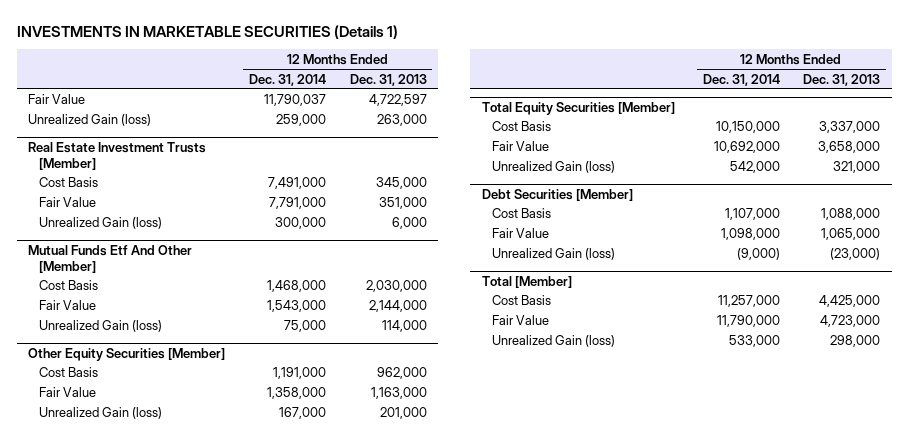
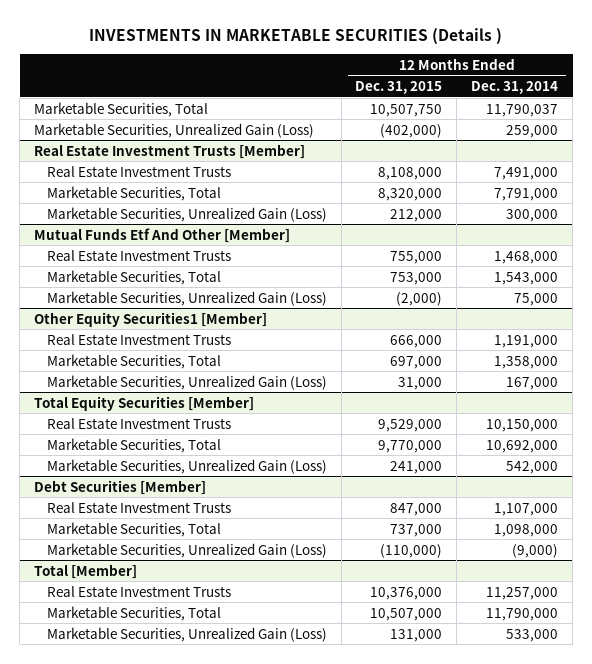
- INVESTMENTS IN MARKETABLE SECURITIES (Details 1)
+ INVESTMENTS IN MARKETABLE SECURITIES (Details )
- | 12 Months Ended Dec. 31, 2014 | 12 Months Ended Dec. 31, 2013
+ | 12 Months Ended Dec. 31, 2015 | 12 Months Ended Dec. 31, 2014
- Fair Value | 11,790,037 | 4,722,597
- Unrealized Gain (loss) | 259,000 | 263,000
+ Marketable Securities, Total | 10,507,750 | 11,790,037
+ Marketable Securities, Unrealized Gain (Loss) | (402,000) | 259,000
@ Real Estate Investment Trusts [Member]
- Cost Basis | 7,491,000 | 345,000
- Fair Value | 7,791,000 | 351,000
- Unrealized Gain (loss) | 300,000 | 6,000
+ Real Estate Investment Trusts | 8,108,000 | 7,491,000
+ Marketable Securities, Total | 8,320,000 | 7,791,000
+ Marketable Securities, Unrealized Gain (Loss) | 212,000 | 300,000
@ Mutual Funds Etf And Other [Member]
- Cost Basis | 1,468,000 | 2,030,000
- Fair Value | 1,543,000 | 2,144,000
- Unrealized Gain (loss) | 75,000 | 114,000
- Other Equity Securities [Member]
- Cost Basis | 1,191,000 | 962,000
- Fair Value | 1,358,000 | 1,163,000
- Unrealized Gain (loss) | 167,000 | 201,000
@ Mutual Funds Etf And Other [Member]
+ Real Estate Investment Trusts | 755,000 | 1,468,000
+ Marketable Securities, Total | 753,000 | 1,543,000
+ Marketable Securities, Unrealized Gain (Loss) | (2,000) | 75,000
+ Other Equity Securities1 [Member]
+ Real Estate Investment Trusts | 666,000 | 1,191,000
+ Marketable Securities, Total | 697,000 | 1,358,000
+ Marketable Securities, Unrealized Gain (Loss) | 31,000 | 167,000
@ Total Equity Securities [Member]
- Cost Basis | 10,150,000 | 3,337,000
- Fair Value | 10,692,000 | 3,658,000
- Unrealized Gain (loss) | 542,000 | 321,000
+ Real Estate Investment Trusts | 9,529,000 | 10,150,000
+ Marketable Securities, Total | 9,770,000 | 10,692,000
+ Marketable Securities, Unrealized Gain (Loss) | 241,000 | 542,000
@ Debt Securities [Member]
- Cost Basis | 1,107,000 | 1,088,000
- Fair Value | 1,098,000 | 1,065,000
- Unrealized Gain (loss) | (9,000) | (23,000)
+ Real Estate Investment Trusts | 847,000 | 1,107,000
+ Marketable Securities, Total | 737,000 | 1,098,000
+ Marketable Securities, Unrealized Gain (Loss) | (110,000) | (9,000)
@ Total [Member]
- Cost Basis | 11,257,000 | 4,425,000
- Fair Value | 11,790,000 | 4,723,000
- Unrealized Gain (loss) | 533,000 | 298,000
+ Real Estate Investment Trusts | 10,376,000 | 11,257,000
+ Marketable Securities, Total | 10,507,000 | 11,790,000
+ Marketable Securities, Unrealized Gain (Loss) | 131,000 | 533,000

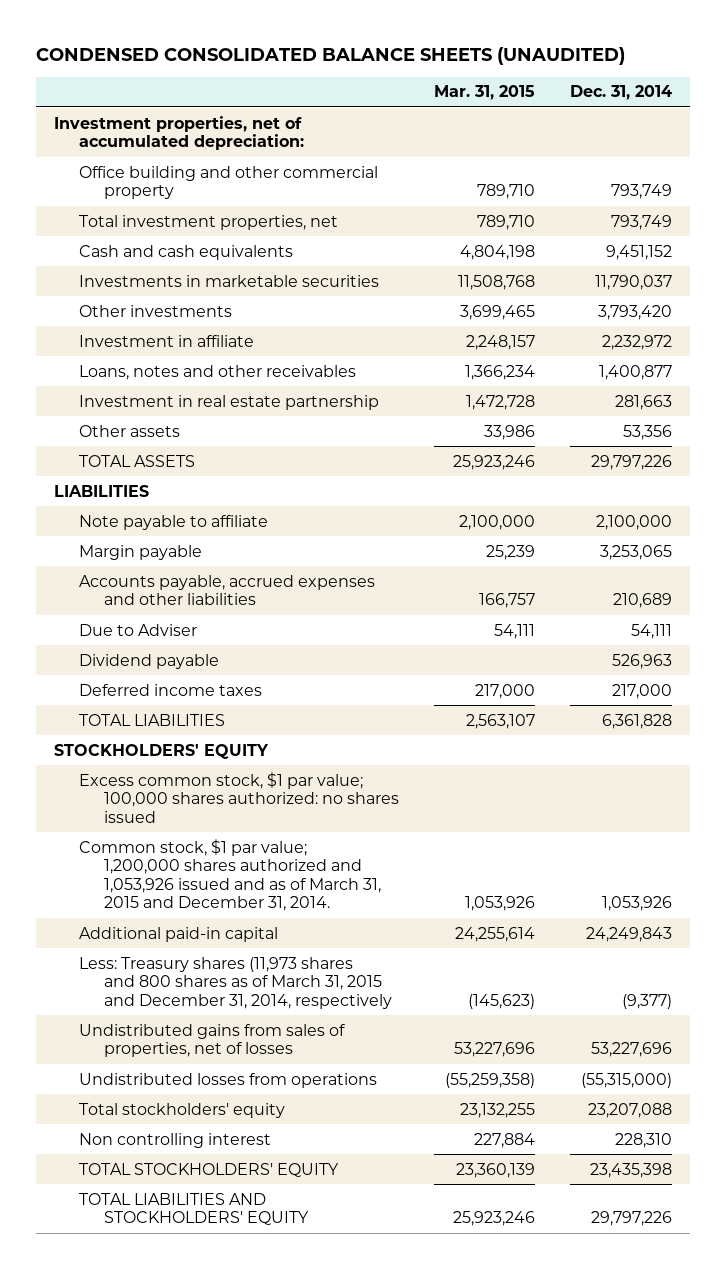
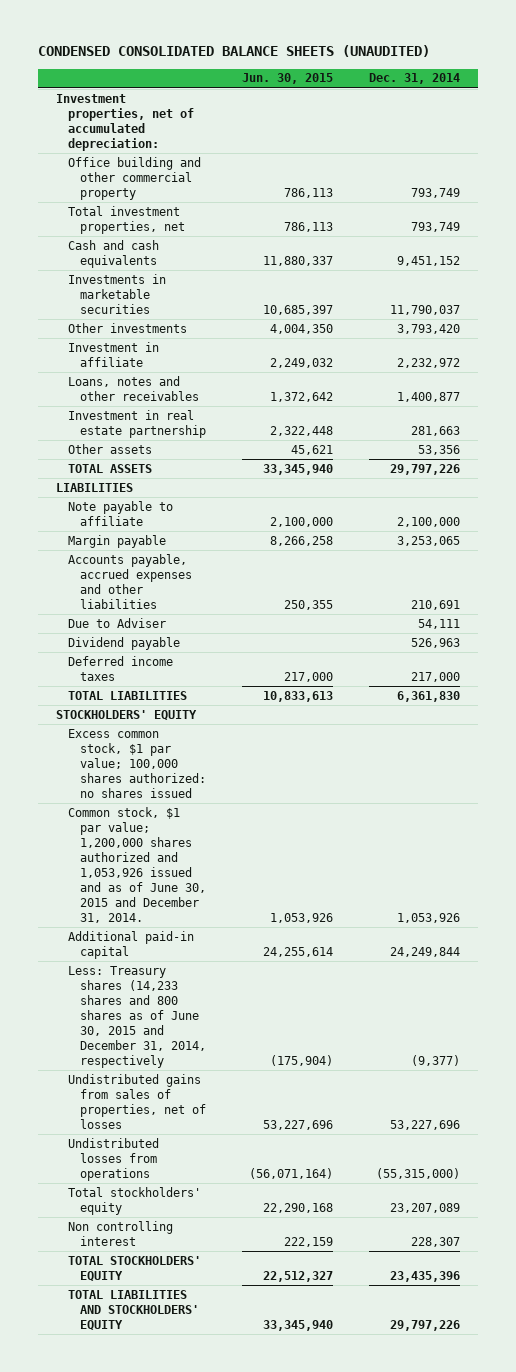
- | Mar. 31, 2015 | Dec. 31, 2014
+ | Jun. 30, 2015 | Dec. 31, 2014
- Accounts payable, accrued expenses and other liabilities | 166,757 | 210,689
+ Accounts payable, accrued expenses and other liabilities | 250,355 | 210,691
- TOTAL LIABILITIES | 2,563,107 | 6,361,828
+ TOTAL LIABILITIES | 10,833,613 | 6,361,830
- Common stock, $1 par value; 1,200,000 shares authorized and 1,053,926 issued and as of March 31, 2015 and December 31, 2014. | 1,053,926 | 1,053,926
- Additional paid-in capital | 24,255,614 | 24,249,843
- Less: Treasury shares (11,973 shares and 800 shares as of March 31, 2015 and December 31, 2014, respectively | (145,623) | (9,377)
+ Common stock, $1 par value; 1,200,000 shares authorized and 1,053,926 issued and as of June 30, 2015 and December 31, 2014. | 1,053,926 | 1,053,926
+ Additional paid-in capital | 24,255,614 | 24,249,844
+ Less: Treasury shares (14,233 shares and 800 shares as of June 30, 2015 and December 31, 2014, respectively | (175,904) | (9,377)
- Total stockholders' equity | 23,132,255 | 23,207,088
- Non controlling interest | 227,884 | 228,310
- TOTAL STOCKHOLDERS' EQUITY | 23,360,139 | 23,435,398
+ Total stockholders' equity | 22,290,168 | 23,207,089
+ Non controlling interest | 222,159 | 228,307
+ TOTAL STOCKHOLDERS' EQUITY | 22,512,327 | 23,435,396

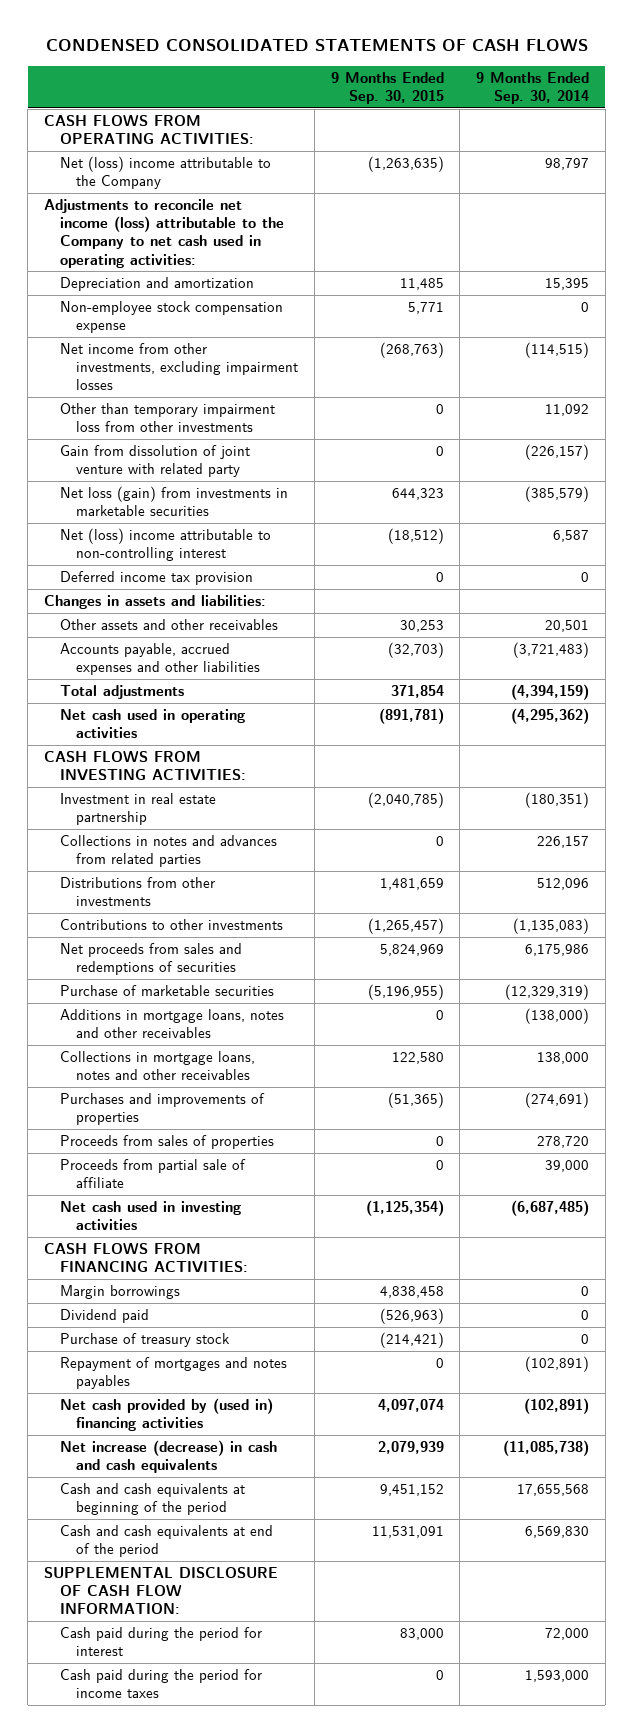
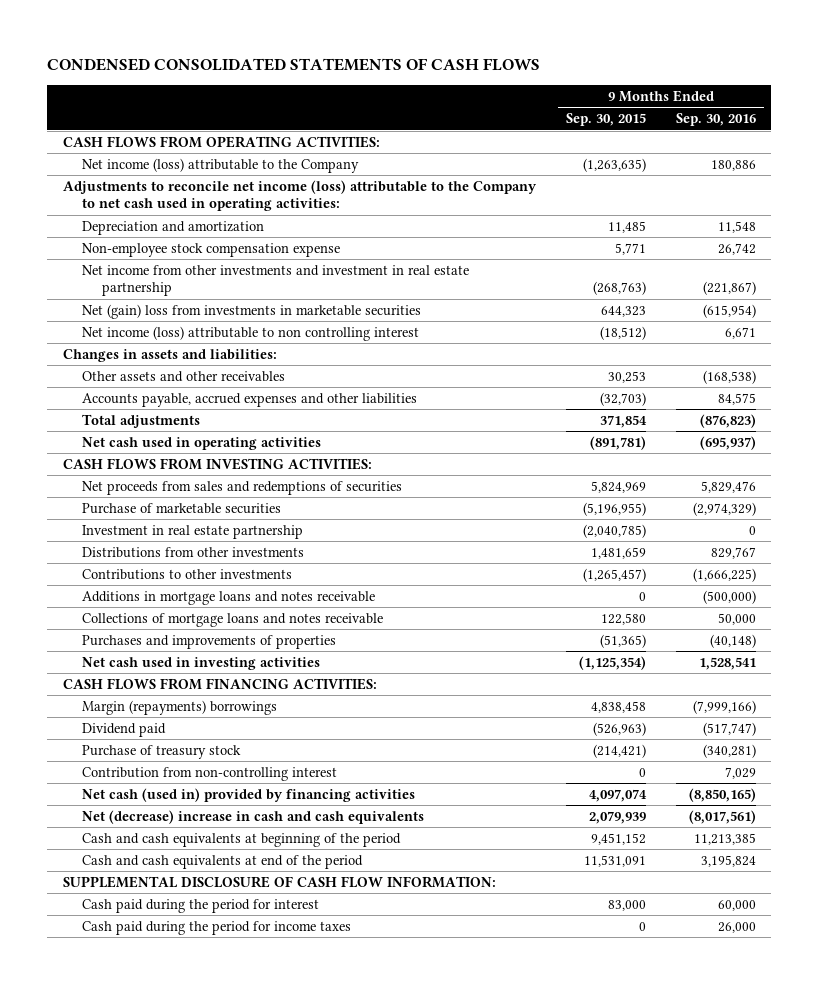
- | 9 Months Ended Sep. 30, 2015 | 9 Months Ended Sep. 30, 2014
+ | 9 Months Ended Sep. 30, 2015 | 9 Months Ended Sep. 30, 2016
- Net (loss) income attributable to the Company | (1,263,635) | 98,797
+ Net income (loss) attributable to the Company | (1,263,635) | 180,886
- Net income from other investments, excluding impairment losses | (268,763) | (114,515)
- Other than temporary impairment loss from other investments | 0 | 11,092
- Gain from dissolution of joint venture with related party | 0 | (226,157)
- Net loss (gain) from investments in marketable securities | 644,323 | (385,579)
- Net (loss) income attributable to non-controlling interest | (18,512) | 6,587
- Deferred income tax provision | 0 | 0
+ Net income from other investments and investment in real estate partnership | (268,763) | (221,867)
+ Net (gain) loss from investments in marketable securities | 644,323 | (615,954)
+ Net income (loss) attributable to non controlling interest | (18,512) | 6,671
moved up: Net proceeds from sales and redemptions of securities | 5,824,969 | 5,829,476
moved up: Purchase of marketable securities | (5,196,955) | (2,974,329)
- Collections in notes and advances from related parties | 0 | 226,157
- Additions in mortgage loans, notes and other receivables | 0 | (138,000)
- Collections in mortgage loans, notes and other receivables | 122,580 | 138,000
+ Additions in mortgage loans and notes receivable | 0 | (500,000)
+ Collections of mortgage loans and notes receivable | 122,580 | 50,000
- Proceeds from sales of properties | 0 | 278,720
- Proceeds from partial sale of affiliate | 0 | 39,000
- Margin borrowings | 4,838,458 | 0
+ Margin (repayments) borrowings | 4,838,458 | (7,999,166)
- Repayment of mortgages and notes payables | 0 | (102,891)
- Net cash provided by (used in) financing activities | 4,097,074 | (102,891)
- Net increase (decrease) in cash and cash equivalents | 2,079,939 | (11,085,738)
+ Contribution from non-controlling interest | 0 | 7,029
+ Net cash (used in) provided by financing activities | 4,097,074 | (8,850,165)
+ Net (decrease) increase in cash and cash equivalents | 2,079,939 | (8,017,561)

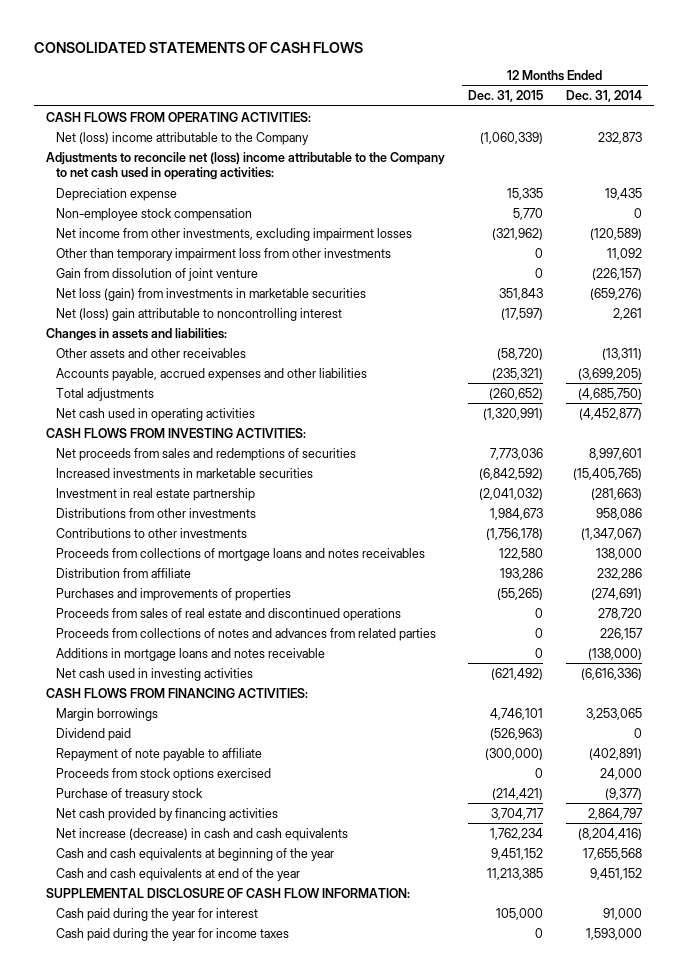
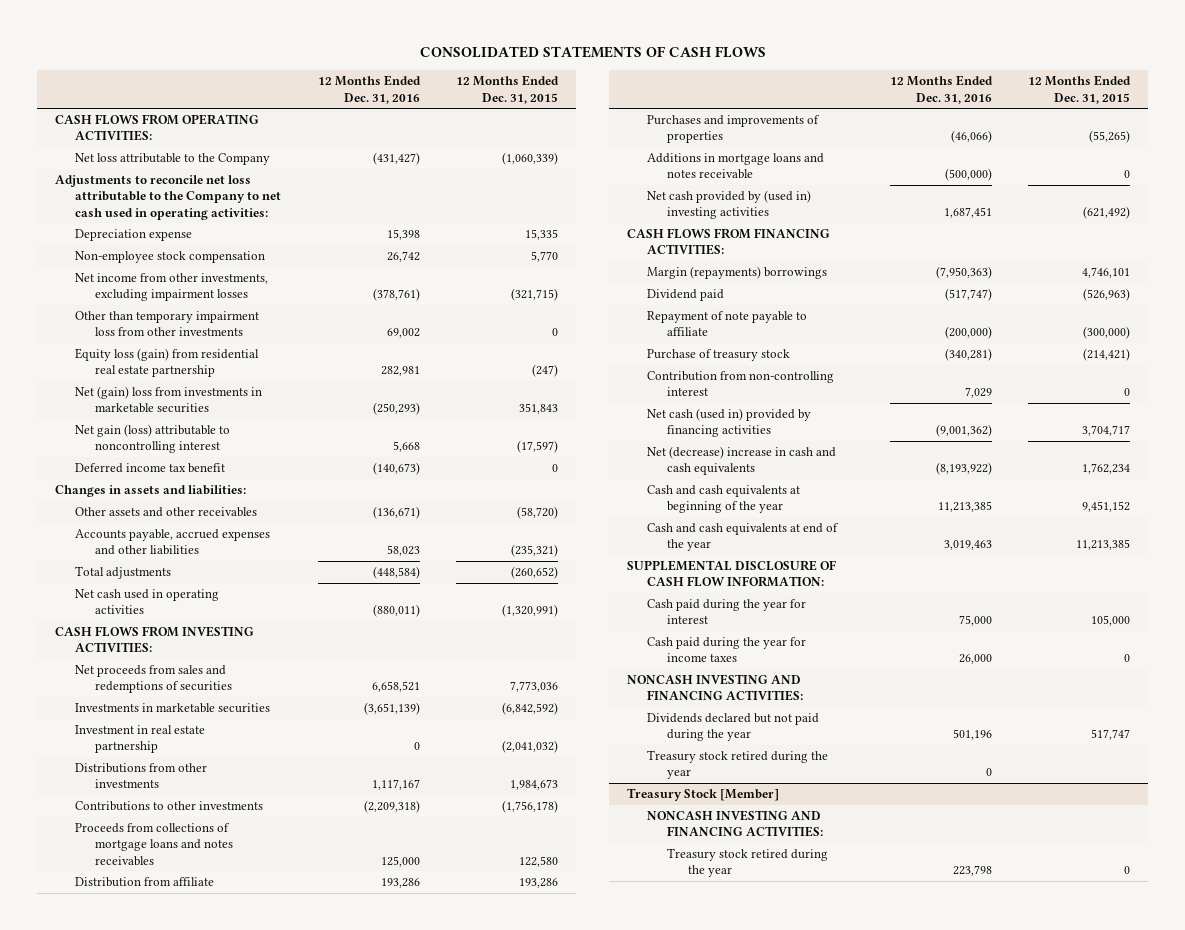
- | 12 Months Ended Dec. 31, 2015 | 12 Months Ended Dec. 31, 2014
+ | 12 Months Ended Dec. 31, 2016 | 12 Months Ended Dec. 31, 2015
- Net (loss) income attributable to the Company | (1,060,339) | 232,873
- Adjustments to reconcile net (loss) income attributable to the Company to net cash used in operating activities:
+ Net loss attributable to the Company | (431,427) | (1,060,339)
+ Adjustments to reconcile net loss attributable to the Company to net cash used in operating activities:
- Net income from other investments, excluding impairment losses | (321,962) | (120,589)
+ Net income from other investments, excluding impairment losses | (378,761) | (321,715)
- Gain from dissolution of joint venture | 0 | (226,157)
- Net loss (gain) from investments in marketable securities | 351,843 | (659,276)
- Net (loss) gain attributable to noncontrolling interest | (17,597) | 2,261
+ Equity loss (gain) from residential real estate partnership | 282,981 | (247)
+ Net (gain) loss from investments in marketable securities | (250,293) | 351,843
+ Net gain (loss) attributable to noncontrolling interest | 5,668 | (17,597)
+ Deferred income tax benefit | (140,673) | 0
- Increased investments in marketable securities | (6,842,592) | (15,405,765)
+ Investments in marketable securities | (3,651,139) | (6,842,592)
- Proceeds from sales of real estate and discontinued operations | 0 | 278,720
- Proceeds from collections of notes and advances from related parties | 0 | 226,157
- Net cash used in investing activities | (621,492) | (6,616,336)
+ Net cash provided by (used in) investing activities | 1,687,451 | (621,492)
- Margin borrowings | 4,746,101 | 3,253,065
+ Margin (repayments) borrowings | (7,950,363) | 4,746,101
- Proceeds from stock options exercised | 0 | 24,000
- Net cash provided by financing activities | 3,704,717 | 2,864,797
- Net increase (decrease) in cash and cash equivalents | 1,762,234 | (8,204,416)
+ Contribution from non-controlling interest | 7,029 | 0
+ Net cash (used in) provided by financing activities | (9,001,362) | 3,704,717
+ Net (decrease) increase in cash and cash equivalents | (8,193,922) | 1,762,234
+ NONCASH INVESTING AND FINANCING ACTIVITIES:
+ Dividends declared but not paid during the year | 501,196 | 517,747
+ Treasury stock retired during the year | 0 |
+ Treasury Stock [Member]
+ NONCASH INVESTING AND FINANCING ACTIVITIES:
+ Treasury stock retired during the year | 223,798 | 0

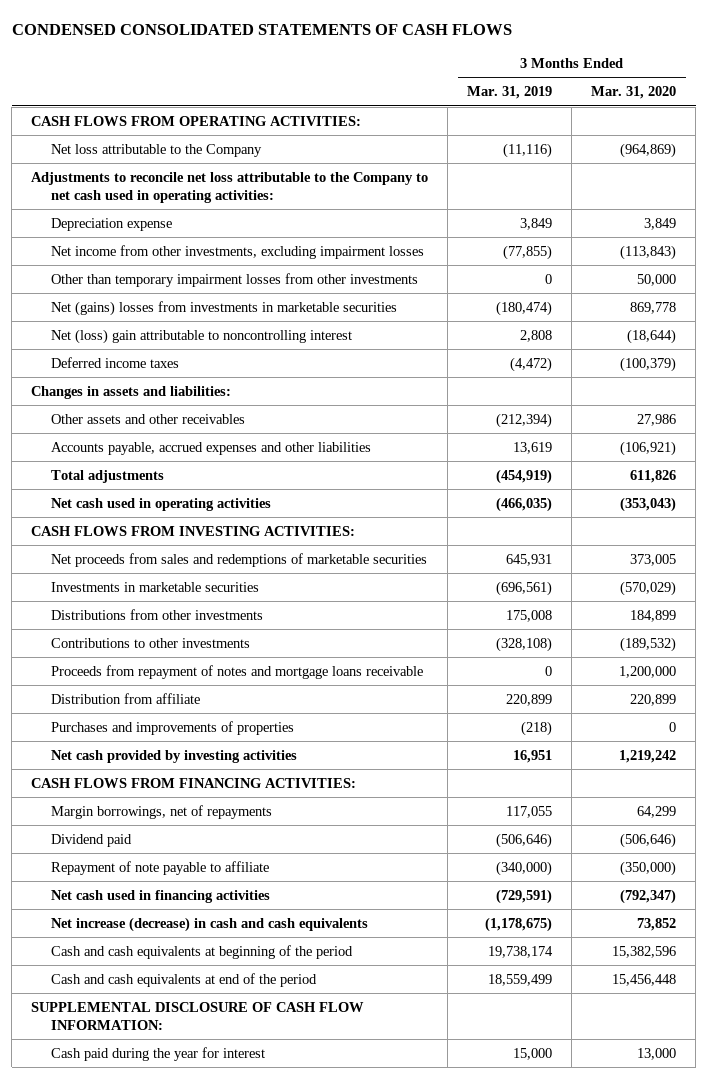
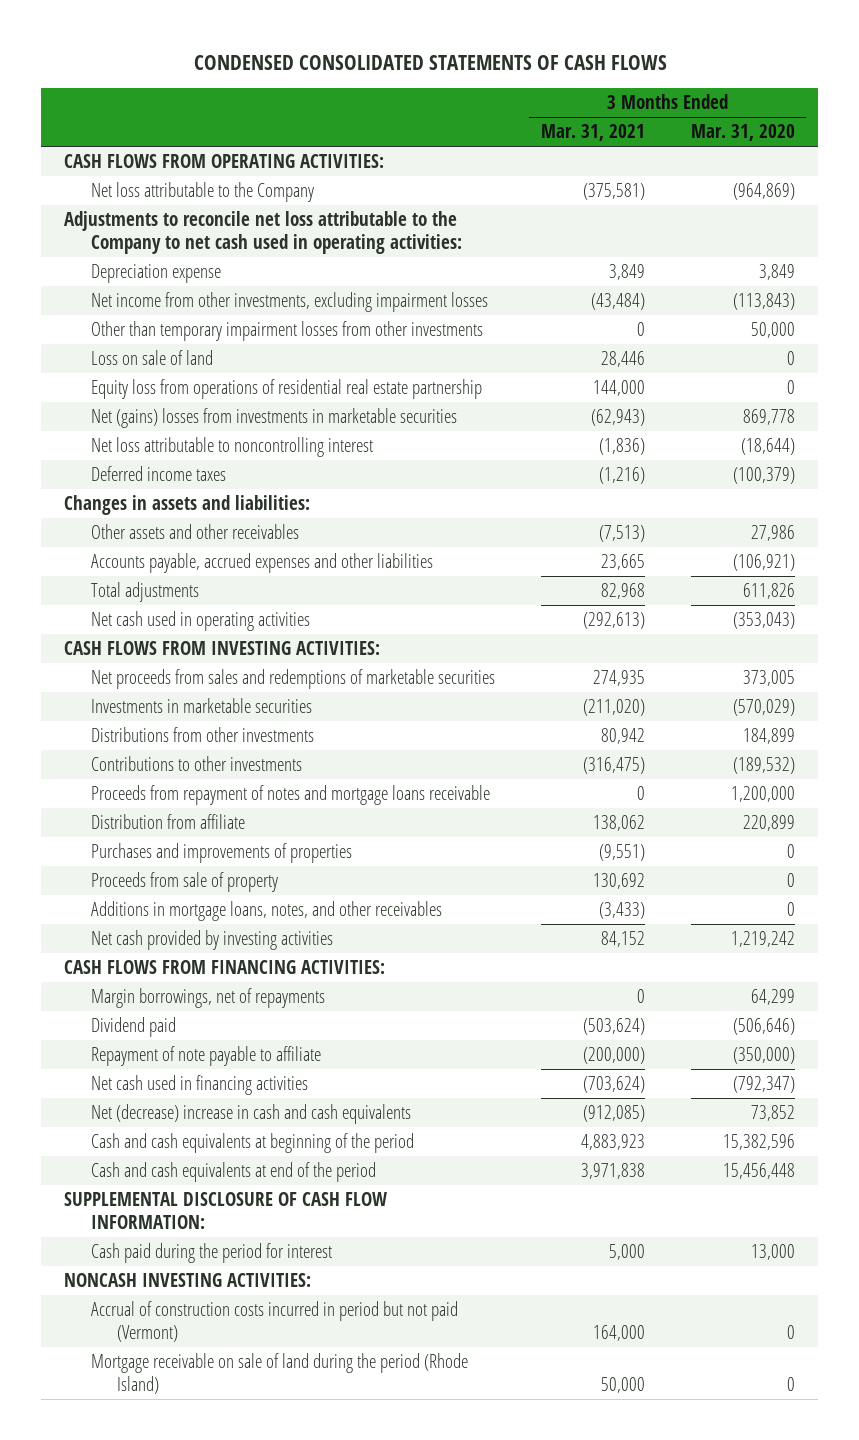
- | 3 Months Ended Mar. 31, 2019 | 3 Months Ended Mar. 31, 2020
+ | 3 Months Ended Mar. 31, 2021 | 3 Months Ended Mar. 31, 2020
+ Loss on sale of land | 28,446 | 0
+ Equity loss from operations of residential real estate partnership | 144,000 | 0
- Net (loss) gain attributable to noncontrolling interest | 2,808 | (18,644)
+ Net loss attributable to noncontrolling interest | (1,836) | (18,644)
+ Proceeds from sale of property | 130,692 | 0
+ Additions in mortgage loans, notes, and other receivables | (3,433) | 0
- Net increase (decrease) in cash and cash equivalents | (1,178,675) | 73,852
+ Net (decrease) increase in cash and cash equivalents | (912,085) | 73,852
- Cash paid during the year for interest | 15,000 | 13,000
+ Cash paid during the period for interest | 5,000 | 13,000
+ NONCASH INVESTING ACTIVITIES:
+ Accrual of construction costs incurred in period but not paid (Vermont) | 164,000 | 0
+ Mortgage receivable on sale of land during the period (Rhode Island) | 50,000 | 0

